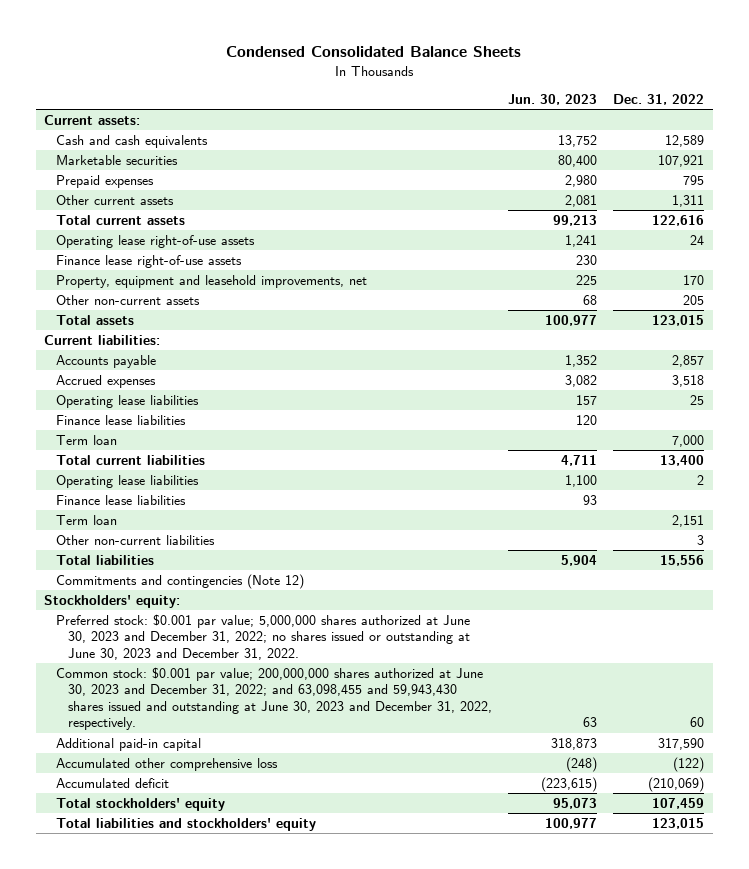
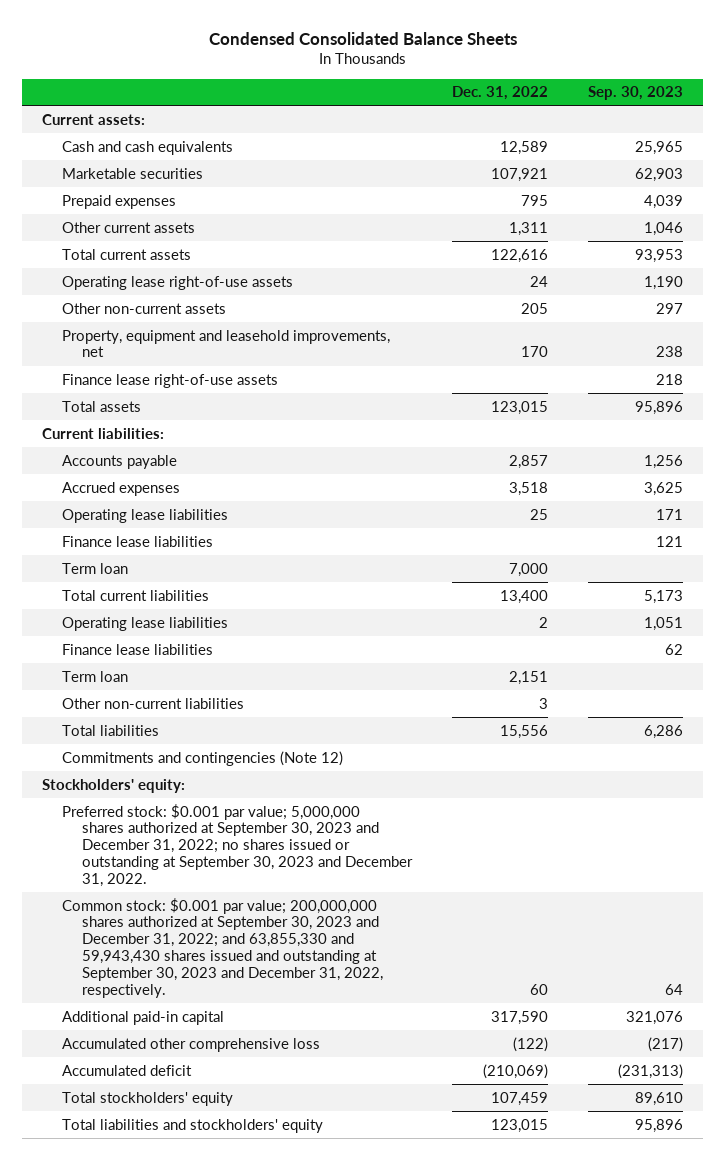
- | Jun. 30, 2023 | Dec. 31, 2022
+ | Dec. 31, 2022 | Sep. 30, 2023
moved down: Property, equipment and leasehold improvements, net | 170 | 238
moved down: Finance lease right-of-use assets | | 218
- Preferred stock: $0.001 par value; 5,000,000 shares authorized at June 30, 2023 and December 31, 2022; no shares issued or outstanding at June 30, 2023 and December 31, 2022.
- Common stock: $0.001 par value; 200,000,000 shares authorized at June 30, 2023 and December 31, 2022; and 63,098,455 and 59,943,430 shares issued and outstanding at June 30, 2023 and December 31, 2022, respectively. | 63 | 60
+ Preferred stock: $0.001 par value; 5,000,000 shares authorized at September 30, 2023 and December 31, 2022; no shares issued or outstanding at September 30, 2023 and December 31, 2022.
+ Common stock: $0.001 par value; 200,000,000 shares authorized at September 30, 2023 and December 31, 2022; and 63,855,330 and 59,943,430 shares issued and outstanding at September 30, 2023 and December 31, 2022, respectively. | 60 | 64

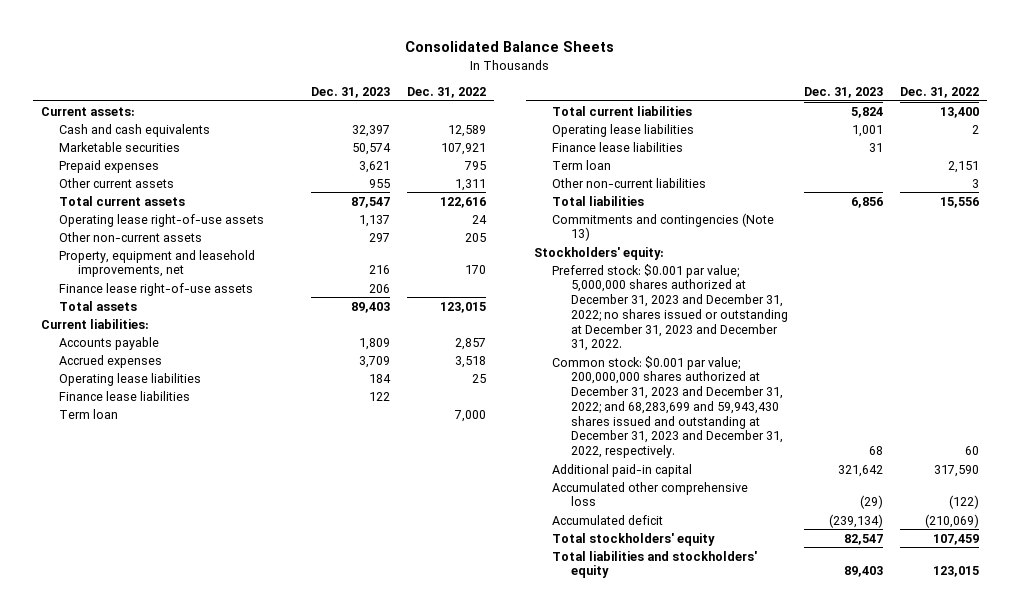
- Condensed Consolidated Balance Sheets
+ Consolidated Balance Sheets
- | Dec. 31, 2022 | Sep. 30, 2023
+ | Dec. 31, 2023 | Dec. 31, 2022
- Commitments and contingencies (Note 12)
+ Commitments and contingencies (Note 13)
- Preferred stock: $0.001 par value; 5,000,000 shares authorized at September 30, 2023 and December 31, 2022; no shares issued or outstanding at September 30, 2023 and December 31, 2022.
- Common stock: $0.001 par value; 200,000,000 shares authorized at September 30, 2023 and December 31, 2022; and 63,855,330 and 59,943,430 shares issued and outstanding at September 30, 2023 and December 31, 2022, respectively. | 60 | 64
+ Preferred stock: $0.001 par value; 5,000,000 shares authorized at December 31, 2023 and December 31, 2022; no shares issued or outstanding at December 31, 2023 and December 31, 2022.
+ Common stock: $0.001 par value; 200,000,000 shares authorized at December 31, 2023 and December 31, 2022; and 68,283,699 and 59,943,430 shares issued and outstanding at December 31, 2023 and December 31, 2022, respectively. | 68 | 60

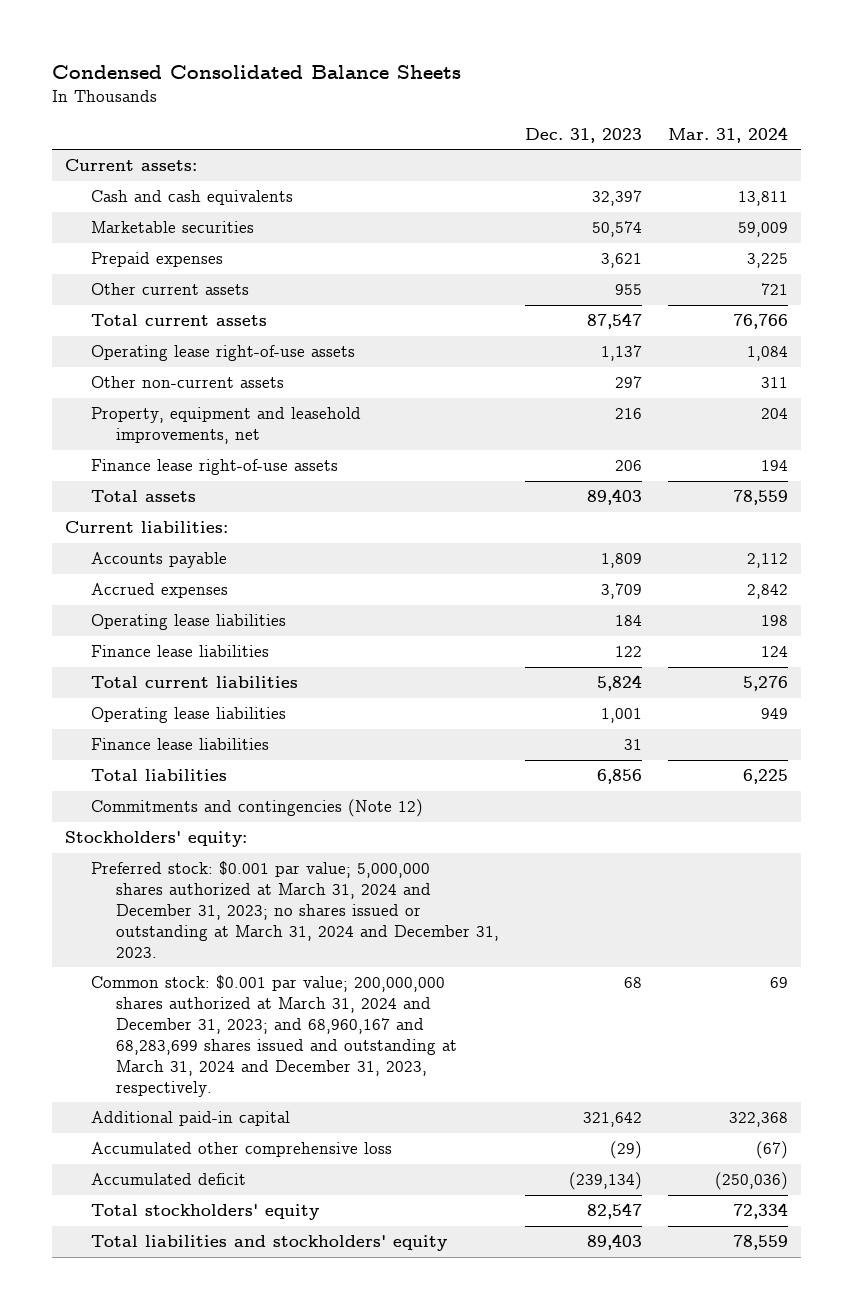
- Consolidated Balance Sheets
+ Condensed Consolidated Balance Sheets
- | Dec. 31, 2023 | Dec. 31, 2022
+ | Dec. 31, 2023 | Mar. 31, 2024
- Term loan | | 7,000
- Term loan | | 2,151
- Other non-current liabilities | | 3
- Commitments and contingencies (Note 13)
+ Commitments and contingencies (Note 12)
- Preferred stock: $0.001 par value; 5,000,000 shares authorized at December 31, 2023 and December 31, 2022; no shares issued or outstanding at December 31, 2023 and December 31, 2022.
- Common stock: $0.001 par value; 200,000,000 shares authorized at December 31, 2023 and December 31, 2022; and 68,283,699 and 59,943,430 shares issued and outstanding at December 31, 2023 and December 31, 2022, respectively. | 68 | 60
+ Preferred stock: $0.001 par value; 5,000,000 shares authorized at March 31, 2024 and December 31, 2023; no shares issued or outstanding at March 31, 2024 and December 31, 2023.
+ Common stock: $0.001 par value; 200,000,000 shares authorized at March 31, 2024 and December 31, 2023; and 68,960,167 and 68,283,699 shares issued and outstanding at March 31, 2024 and December 31, 2023, respectively. | 68 | 69

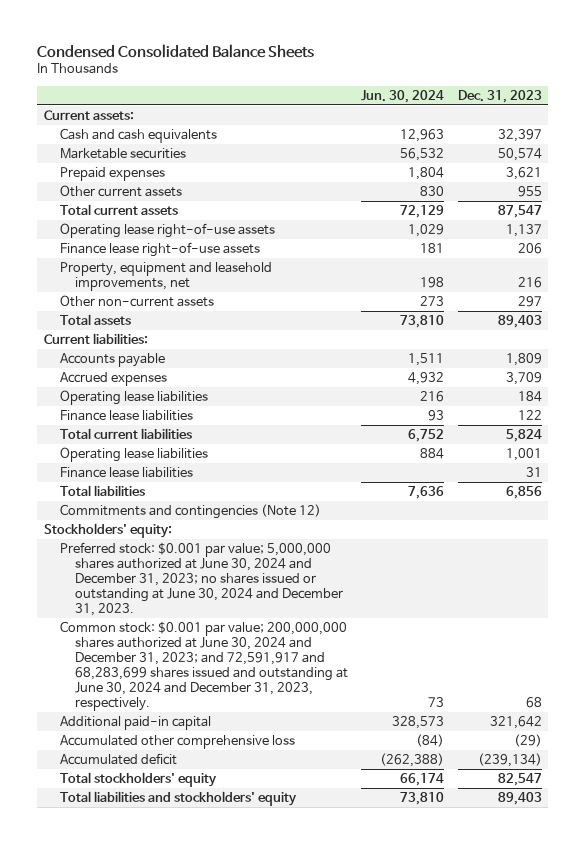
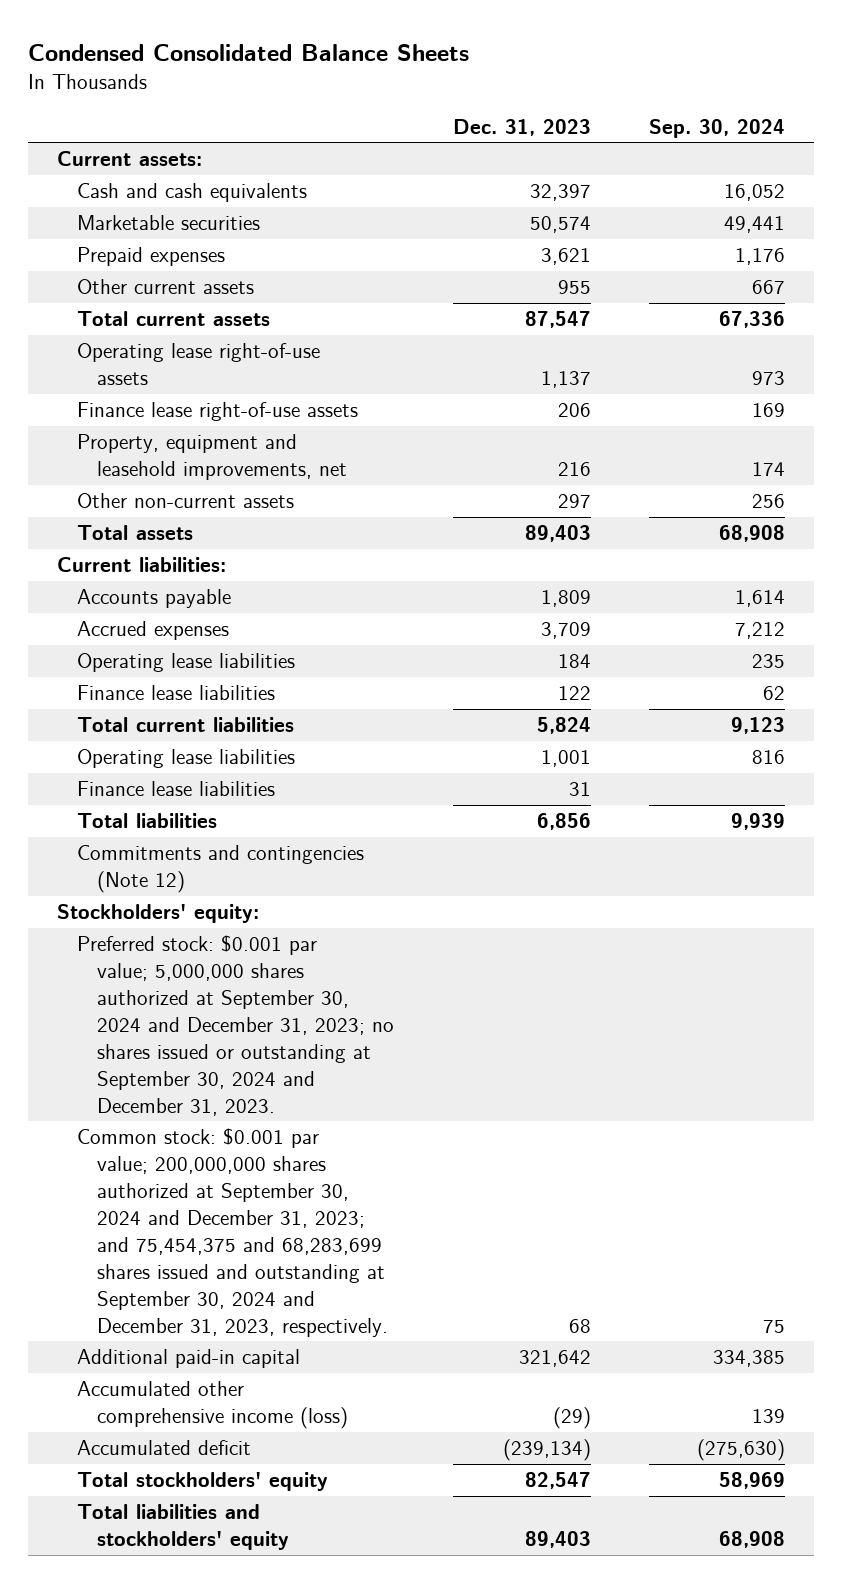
- | Jun. 30, 2024 | Dec. 31, 2023
+ | Dec. 31, 2023 | Sep. 30, 2024
- Preferred stock: $0.001 par value; 5,000,000 shares authorized at June 30, 2024 and December 31, 2023; no shares issued or outstanding at June 30, 2024 and December 31, 2023.
- Common stock: $0.001 par value; 200,000,000 shares authorized at June 30, 2024 and December 31, 2023; and 72,591,917 and 68,283,699 shares issued and outstanding at June 30, 2024 and December 31, 2023, respectively. | 73 | 68
+ Preferred stock: $0.001 par value; 5,000,000 shares authorized at September 30, 2024 and December 31, 2023; no shares issued or outstanding at September 30, 2024 and December 31, 2023.
+ Common stock: $0.001 par value; 200,000,000 shares authorized at September 30, 2024 and December 31, 2023; and 75,454,375 and 68,283,699 shares issued and outstanding at September 30, 2024 and December 31, 2023, respectively. | 68 | 75
- Accumulated other comprehensive loss | (84) | (29)
+ Accumulated other comprehensive income (loss) | (29) | 139

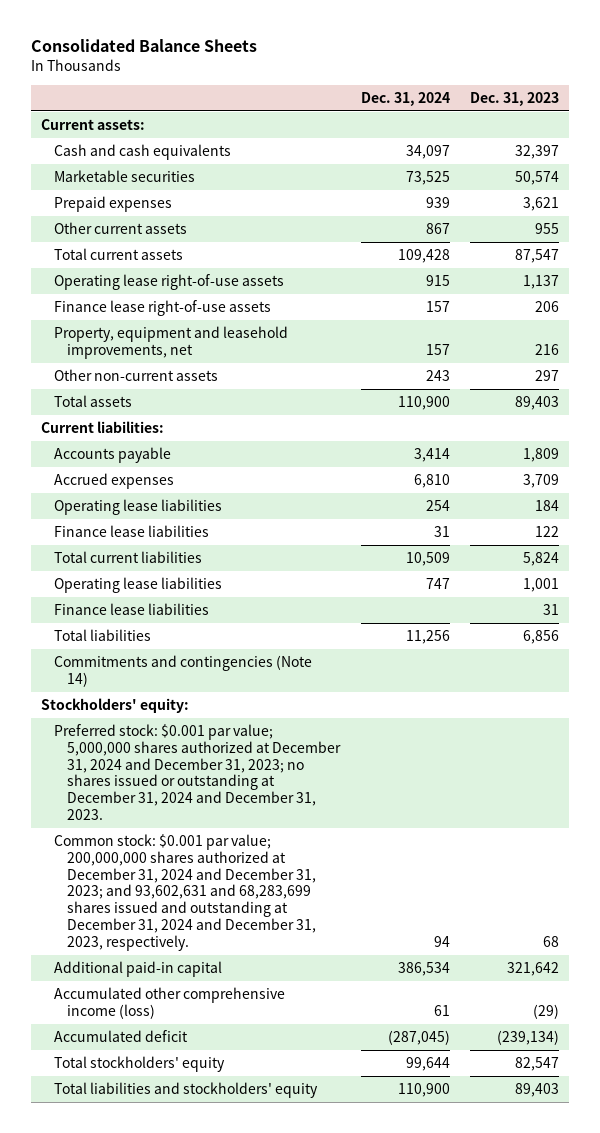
- Condensed Consolidated Balance Sheets
+ Consolidated Balance Sheets
- | Dec. 31, 2023 | Sep. 30, 2024
+ | Dec. 31, 2024 | Dec. 31, 2023
- Commitments and contingencies (Note 12)
+ Commitments and contingencies (Note 14)
- Preferred stock: $0.001 par value; 5,000,000 shares authorized at September 30, 2024 and December 31, 2023; no shares issued or outstanding at September 30, 2024 and December 31, 2023.
- Common stock: $0.001 par value; 200,000,000 shares authorized at September 30, 2024 and December 31, 2023; and 75,454,375 and 68,283,699 shares issued and outstanding at September 30, 2024 and December 31, 2023, respectively. | 68 | 75
+ Preferred stock: $0.001 par value; 5,000,000 shares authorized at December 31, 2024 and December 31, 2023; no shares issued or outstanding at December 31, 2024 and December 31, 2023.
+ Common stock: $0.001 par value; 200,000,000 shares authorized at December 31, 2024 and December 31, 2023; and 93,602,631 and 68,283,699 shares issued and outstanding at December 31, 2024 and December 31, 2023, respectively. | 94 | 68

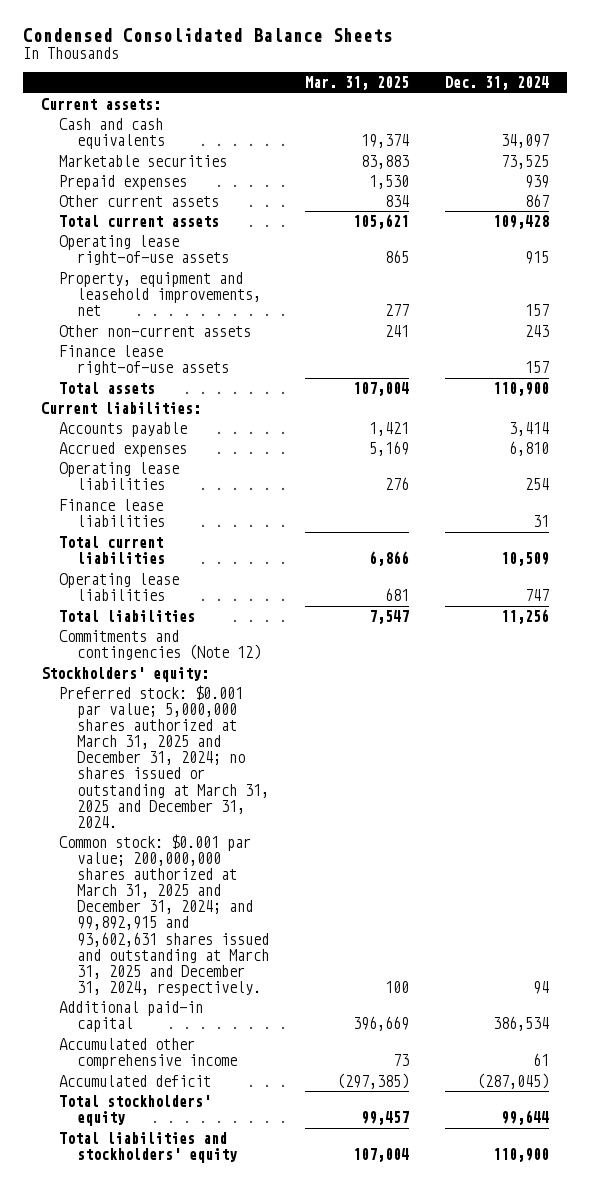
- Consolidated Balance Sheets
+ Condensed Consolidated Balance Sheets
- | Dec. 31, 2024 | Dec. 31, 2023
+ | Mar. 31, 2025 | Dec. 31, 2024
moved down: Finance lease right-of-use assets | | 157
- Finance lease liabilities | | 31
- Commitments and contingencies (Note 14)
+ Commitments and contingencies (Note 12)
- Preferred stock: $0.001 par value; 5,000,000 shares authorized at December 31, 2024 and December 31, 2023; no shares issued or outstanding at December 31, 2024 and December 31, 2023.
- Common stock: $0.001 par value; 200,000,000 shares authorized at December 31, 2024 and December 31, 2023; and 93,602,631 and 68,283,699 shares issued and outstanding at December 31, 2024 and December 31, 2023, respectively. | 94 | 68
+ Preferred stock: $0.001 par value; 5,000,000 shares authorized at March 31, 2025 and December 31, 2024; no shares issued or outstanding at March 31, 2025 and December 31, 2024.
+ Common stock: $0.001 par value; 200,000,000 shares authorized at March 31, 2025 and December 31, 2024; and 99,892,915 and 93,602,631 shares issued and outstanding at March 31, 2025 and December 31, 2024, respectively. | 100 | 94
- Accumulated other comprehensive income (loss) | 61 | (29)
+ Accumulated other comprehensive income | 73 | 61

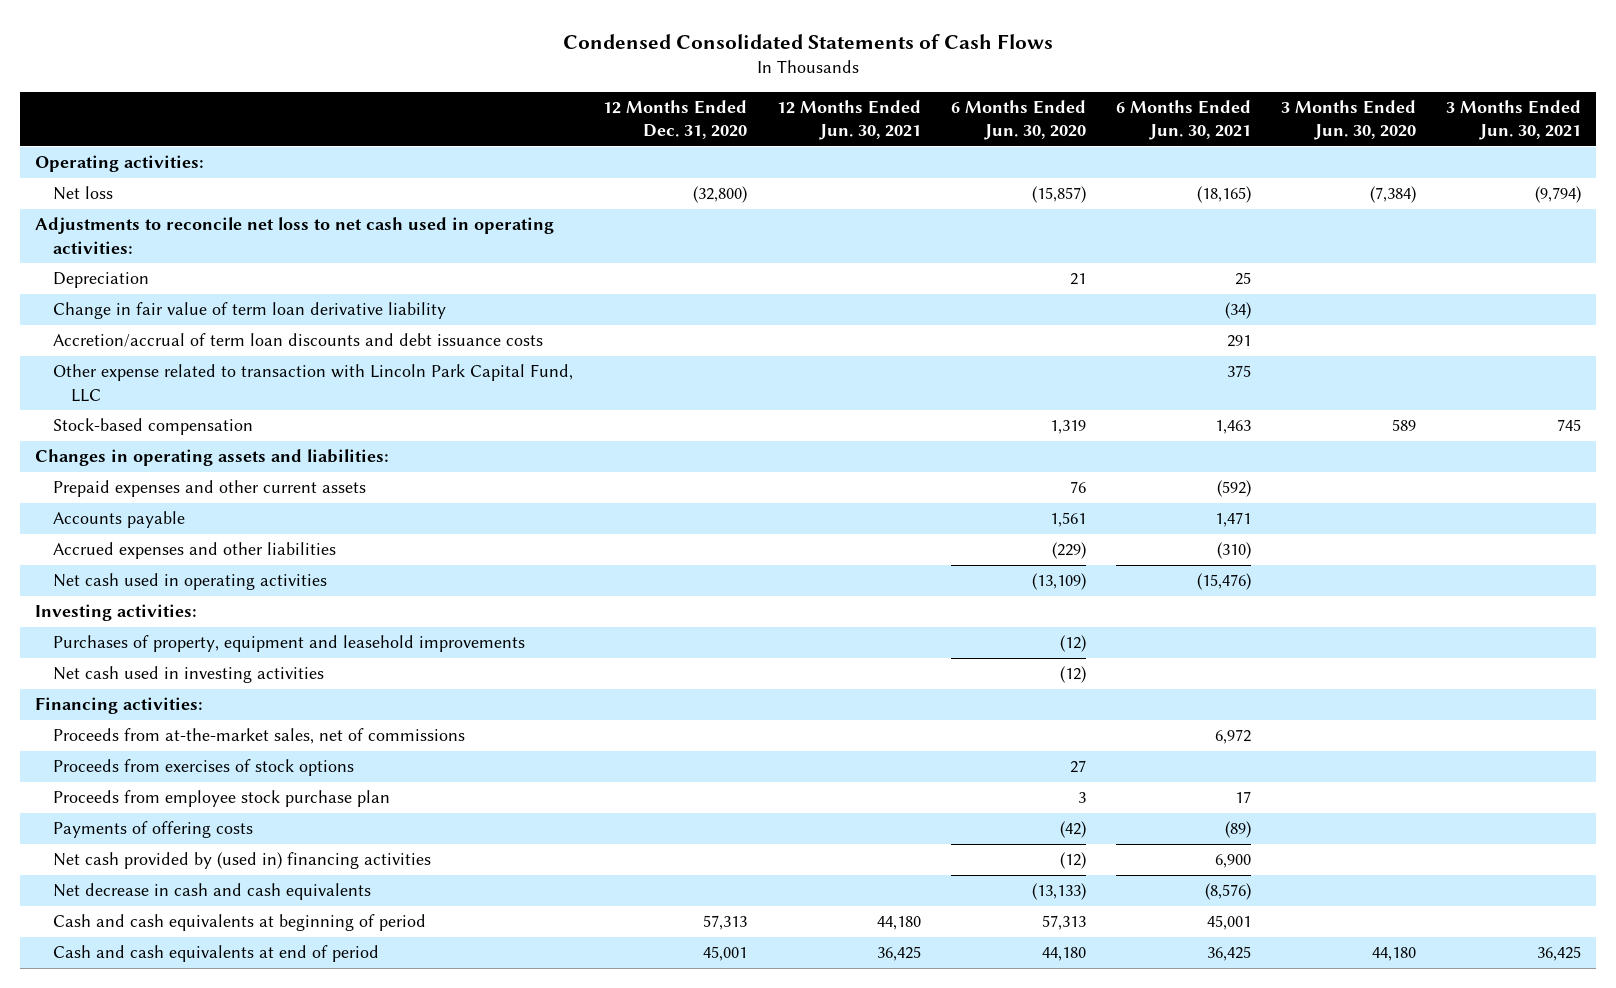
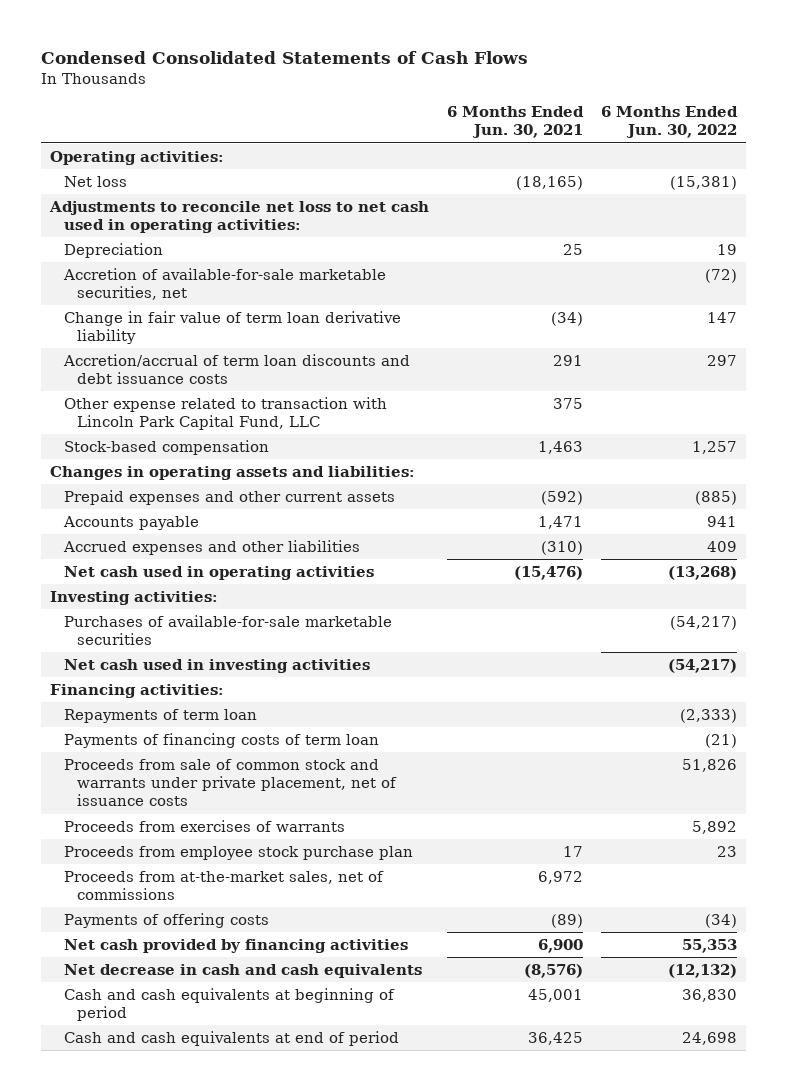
- | 12 Months Ended Dec. 31, 2020 | 12 Months Ended Jun. 30, 2021 | 6 Months Ended Jun. 30, 2020 | 6 Months Ended Jun. 30, 2021 | 3 Months Ended Jun. 30, 2020 | 3 Months Ended Jun. 30, 2021
+ | 6 Months Ended Jun. 30, 2021 | 6 Months Ended Jun. 30, 2022
+ Accretion of available-for-sale marketable securities, net | | (72)
- Purchases of property, equipment and leasehold improvements | | | (12) | | |
+ Purchases of available-for-sale marketable securities | | (54,217)
- Proceeds from exercises of stock options | | | 27 | | |
+ Repayments of term loan | | (2,333)
+ Payments of financing costs of term loan | | (21)
+ Proceeds from sale of common stock and warrants under private placement, net of issuance costs | | 51,826
+ Proceeds from exercises of warrants | | 5,892
moved down: Proceeds from at-the-market sales, net of commissions | 6,972 |
- Net cash provided by (used in) financing activities | | | (12) | 6,900 | |
+ Net cash provided by financing activities | 6,900 | 55,353

